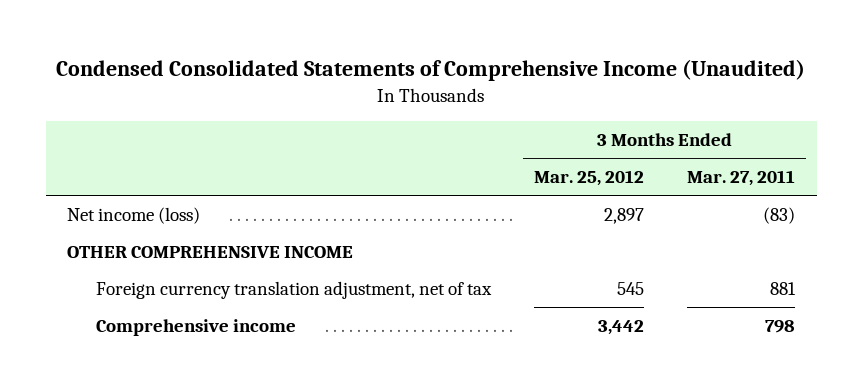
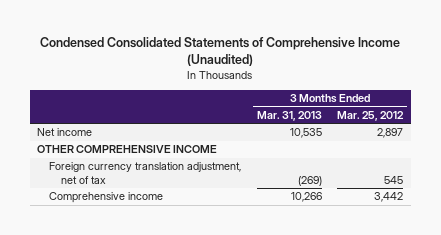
- | 3 Months Ended Mar. 25, 2012 | 3 Months Ended Mar. 27, 2011
+ | 3 Months Ended Mar. 31, 2013 | 3 Months Ended Mar. 25, 2012
- Net income (loss) | 2,897 | (83)
+ Net income | 10,535 | 2,897

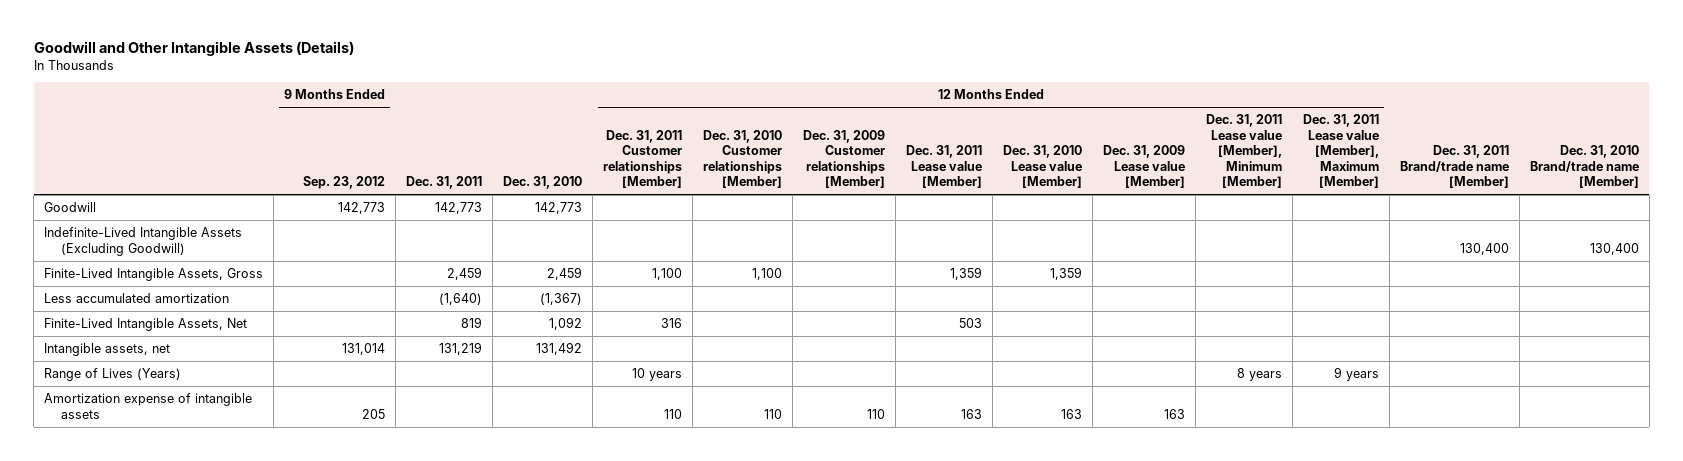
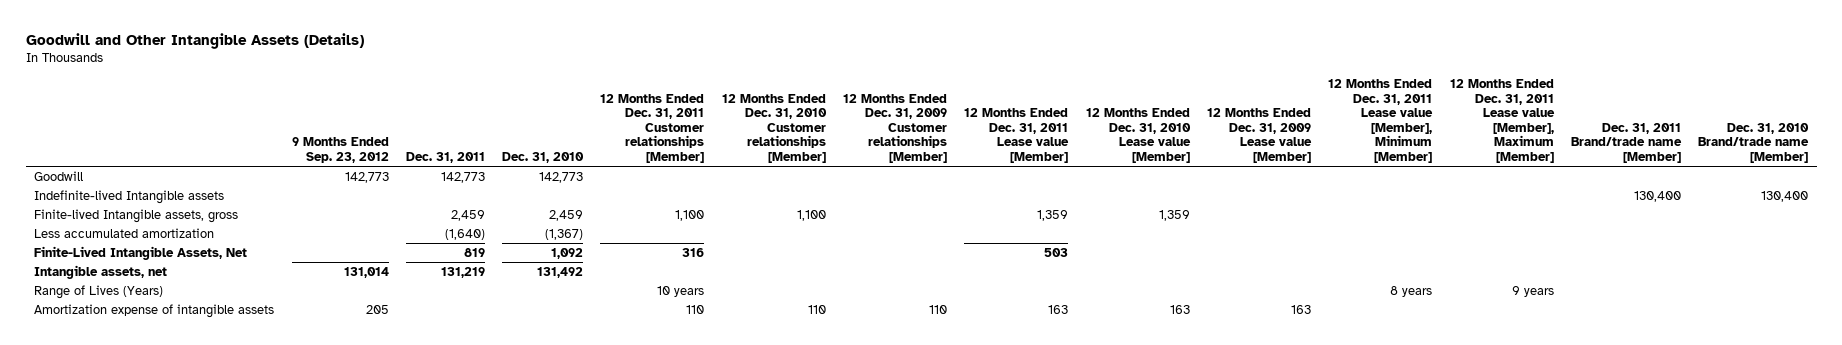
- Indefinite-Lived Intangible Assets (Excluding Goodwill) | | | | | | | | | | | | 130,400 | 130,400
- Finite-Lived Intangible Assets, Gross | | 2,459 | 2,459 | 1,100 | 1,100 | | 1,359 | 1,359 | | | | |
+ Indefinite-lived Intangible assets | | | | | | | | | | | | 130,400 | 130,400
+ Finite-lived Intangible assets, gross | | 2,459 | 2,459 | 1,100 | 1,100 | | 1,359 | 1,359 | | | | |

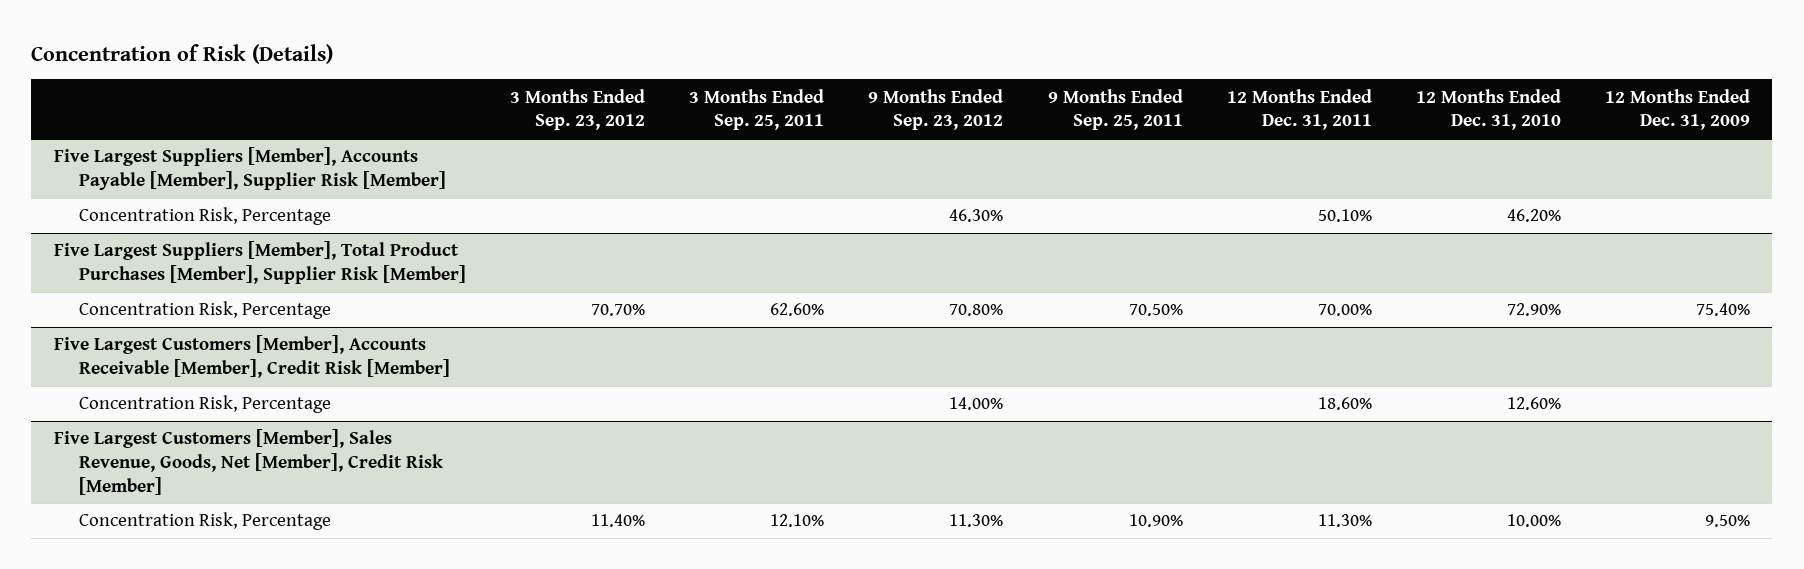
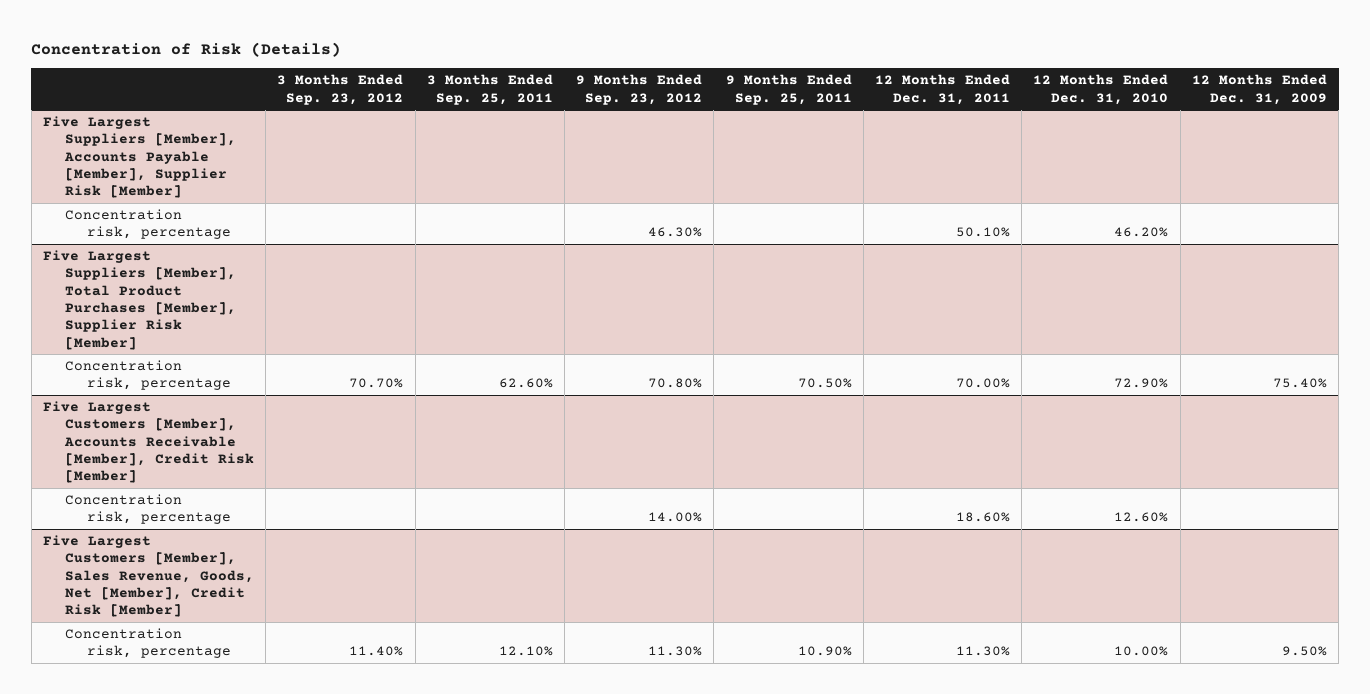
@ Five Largest Suppliers [Member], Accounts Payable [Member], Supplier Risk [Member]
- Concentration Risk, Percentage | | | 46.30% | | 50.10% | 46.20% |
+ Concentration risk, percentage | | | 46.30% | | 50.10% | 46.20% |
@ Five Largest Suppliers [Member], Total Product Purchases [Member], Supplier Risk [Member]
- Concentration Risk, Percentage | 70.70% | 62.60% | 70.80% | 70.50% | 70.00% | 72.90% | 75.40%
+ Concentration risk, percentage | 70.70% | 62.60% | 70.80% | 70.50% | 70.00% | 72.90% | 75.40%
@ Five Largest Customers [Member], Accounts Receivable [Member], Credit Risk [Member]
- Concentration Risk, Percentage | | | 14.00% | | 18.60% | 12.60% |
+ Concentration risk, percentage | | | 14.00% | | 18.60% | 12.60% |
@ Five Largest Customers [Member], Sales Revenue, Goods, Net [Member], Credit Risk [Member]
- Concentration Risk, Percentage | 11.40% | 12.10% | 11.30% | 10.90% | 11.30% | 10.00% | 9.50%
+ Concentration risk, percentage | 11.40% | 12.10% | 11.30% | 10.90% | 11.30% | 10.00% | 9.50%

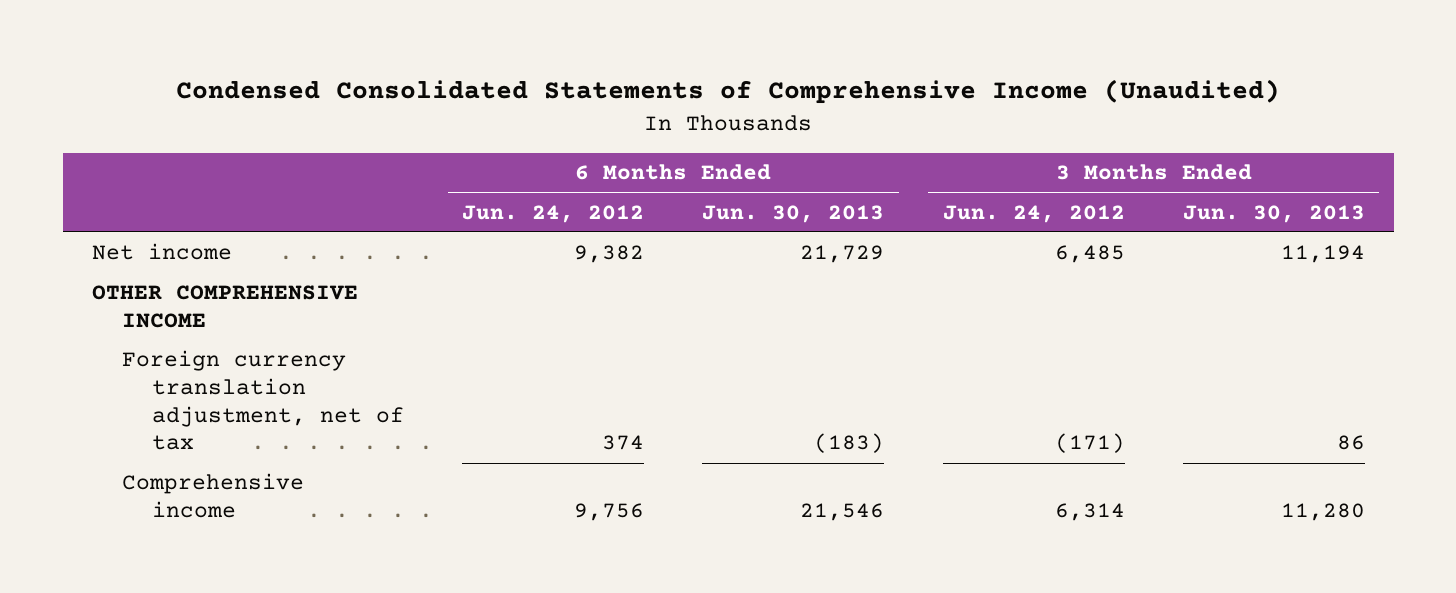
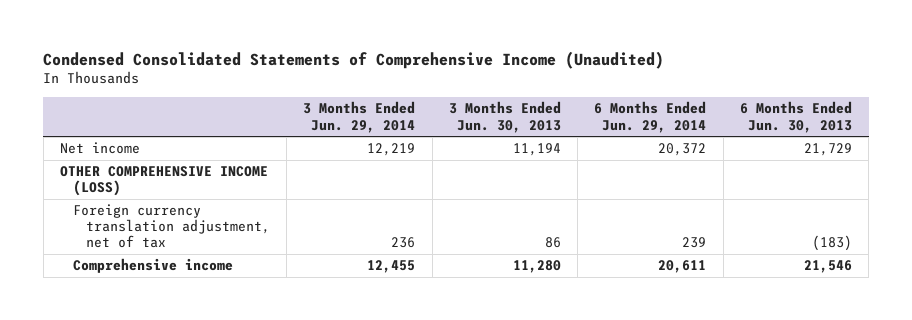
- | 6 Months Ended Jun. 24, 2012 | 6 Months Ended Jun. 30, 2013 | 3 Months Ended Jun. 24, 2012 | 3 Months Ended Jun. 30, 2013
+ | 3 Months Ended Jun. 29, 2014 | 3 Months Ended Jun. 30, 2013 | 6 Months Ended Jun. 29, 2014 | 6 Months Ended Jun. 30, 2013
- OTHER COMPREHENSIVE INCOME
+ OTHER COMPREHENSIVE INCOME (LOSS)

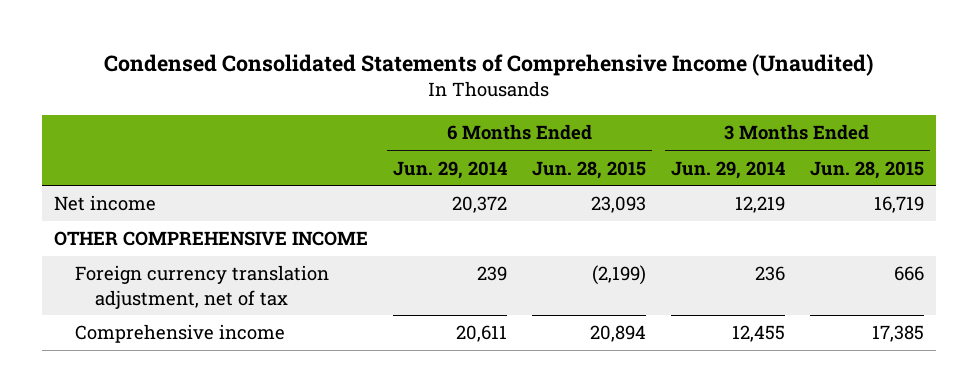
- | 3 Months Ended Jun. 29, 2014 | 3 Months Ended Jun. 30, 2013 | 6 Months Ended Jun. 29, 2014 | 6 Months Ended Jun. 30, 2013
+ | 6 Months Ended Jun. 29, 2014 | 6 Months Ended Jun. 28, 2015 | 3 Months Ended Jun. 29, 2014 | 3 Months Ended Jun. 28, 2015
- OTHER COMPREHENSIVE INCOME (LOSS)
+ OTHER COMPREHENSIVE INCOME

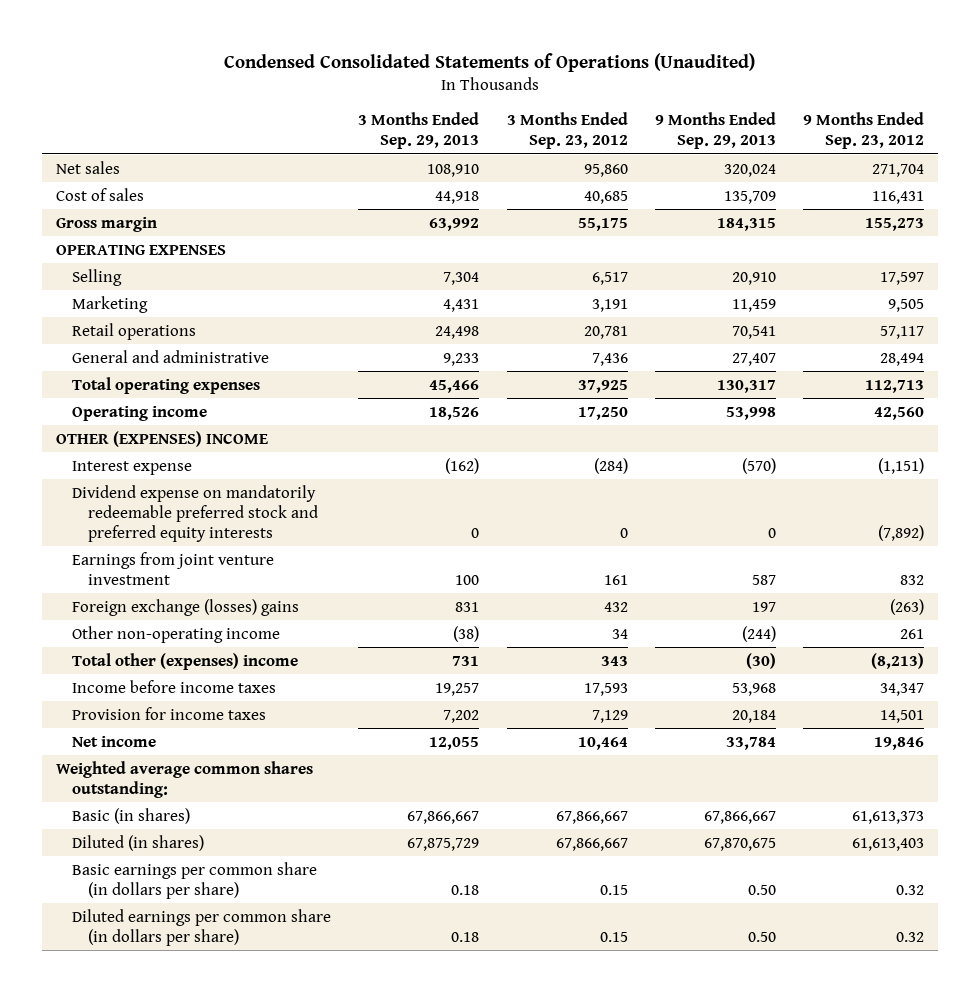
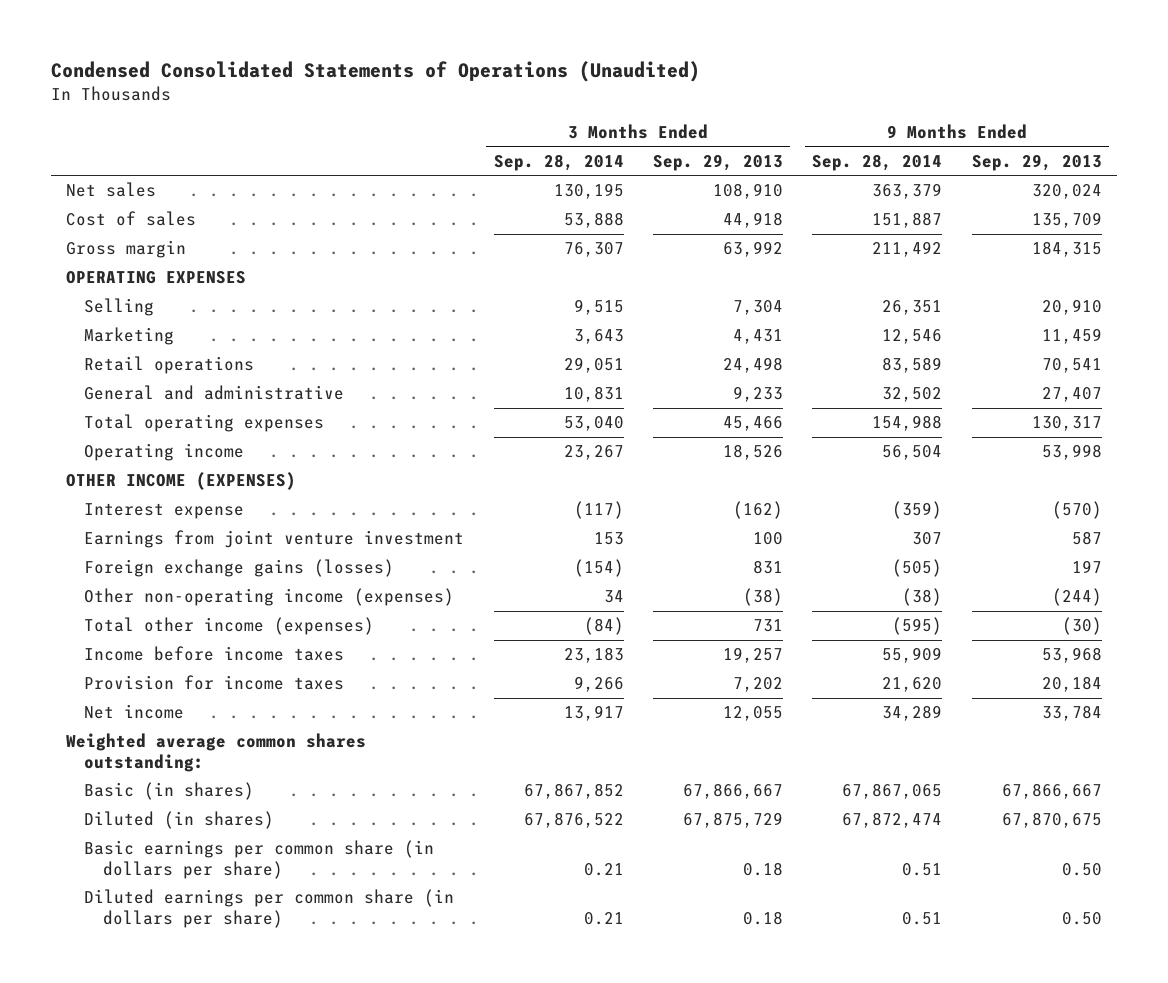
- | 3 Months Ended Sep. 29, 2013 | 3 Months Ended Sep. 23, 2012 | 9 Months Ended Sep. 29, 2013 | 9 Months Ended Sep. 23, 2012
+ | 3 Months Ended Sep. 28, 2014 | 3 Months Ended Sep. 29, 2013 | 9 Months Ended Sep. 28, 2014 | 9 Months Ended Sep. 29, 2013
- OTHER (EXPENSES) INCOME
+ OTHER INCOME (EXPENSES)
- Dividend expense on mandatorily redeemable preferred stock and preferred equity interests | 0 | 0 | 0 | (7,892)
- Foreign exchange (losses) gains | 831 | 432 | 197 | (263)
- Other non-operating income | (38) | 34 | (244) | 261
- Total other (expenses) income | 731 | 343 | (30) | (8,213)
+ Foreign exchange gains (losses) | (154) | 831 | (505) | 197
+ Other non-operating income (expenses) | 34 | (38) | (38) | (244)
+ Total other income (expenses) | (84) | 731 | (595) | (30)

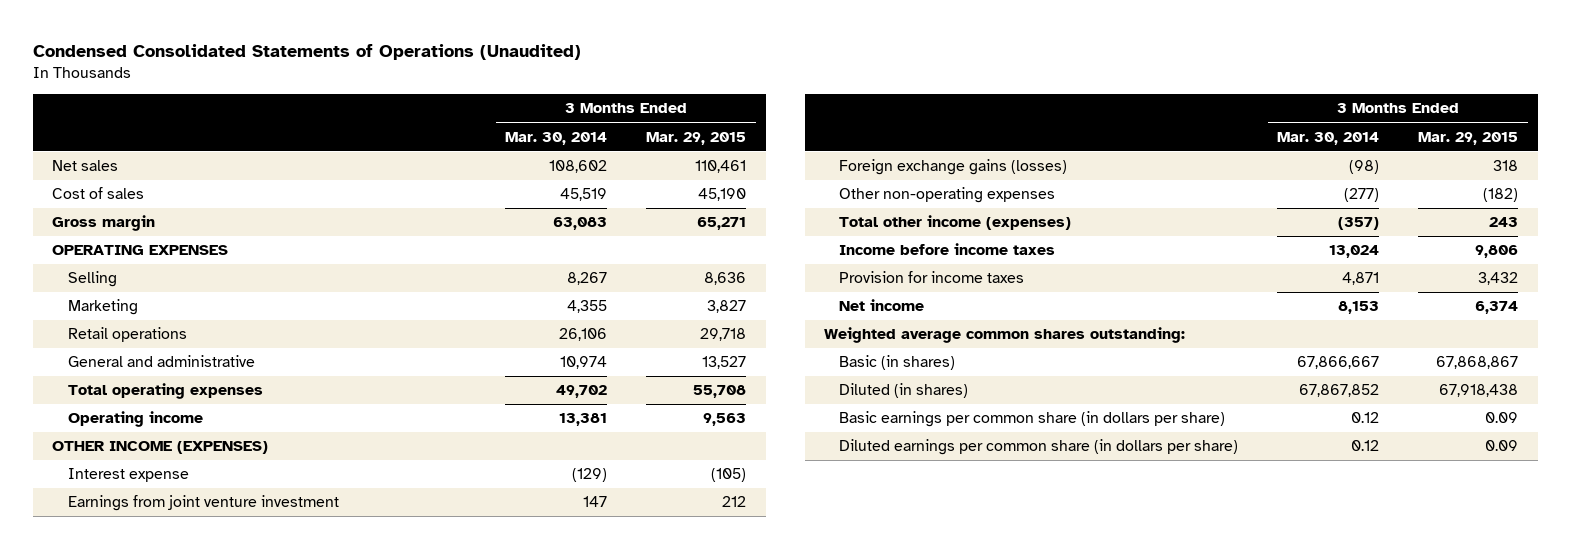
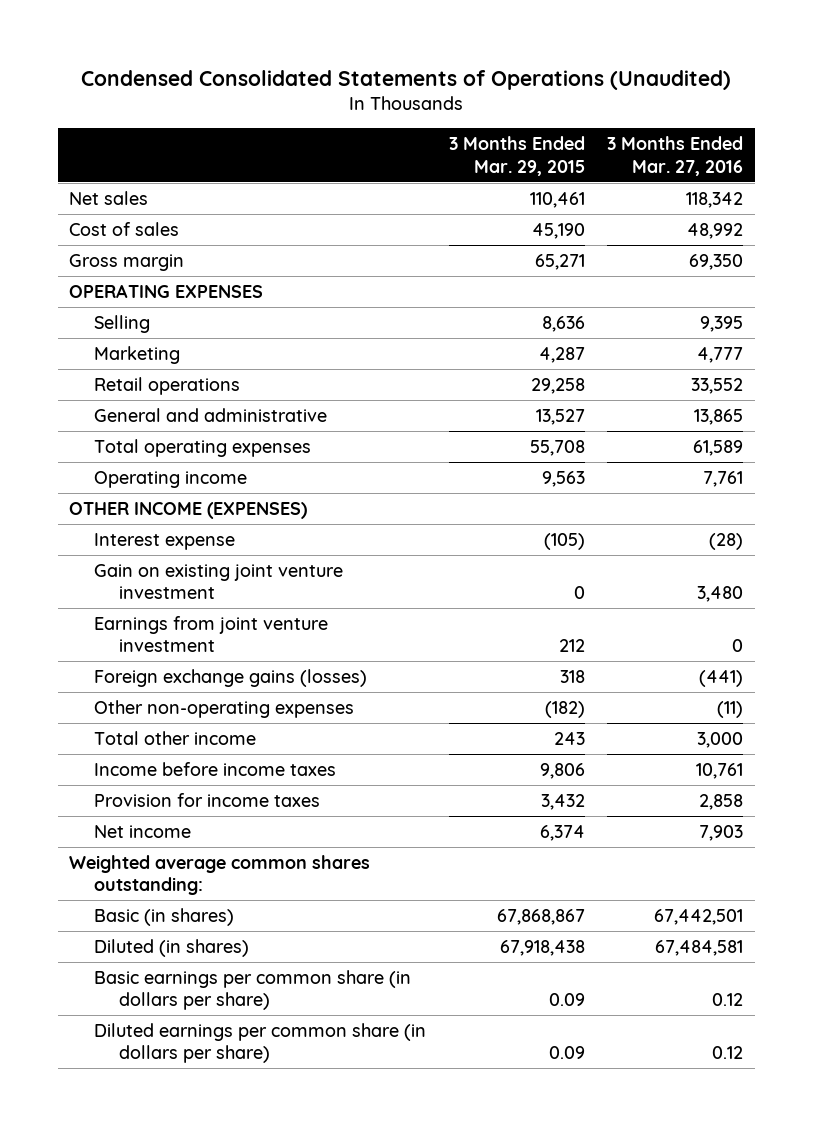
- | 3 Months Ended Mar. 30, 2014 | 3 Months Ended Mar. 29, 2015
+ | 3 Months Ended Mar. 29, 2015 | 3 Months Ended Mar. 27, 2016
- Marketing | 4,355 | 3,827
- Retail operations | 26,106 | 29,718
+ Marketing | 4,287 | 4,777
+ Retail operations | 29,258 | 33,552
+ Gain on existing joint venture investment | 0 | 3,480
- Total other income (expenses) | (357) | 243
+ Total other income | 243 | 3,000

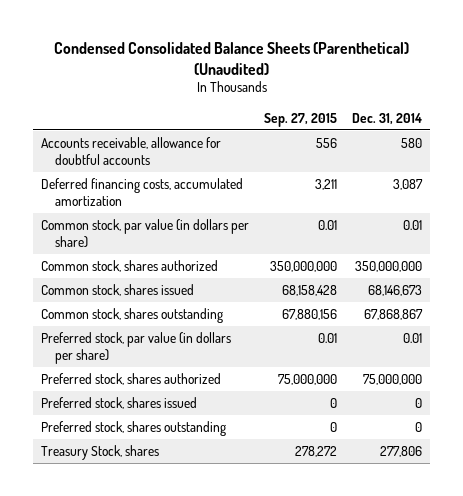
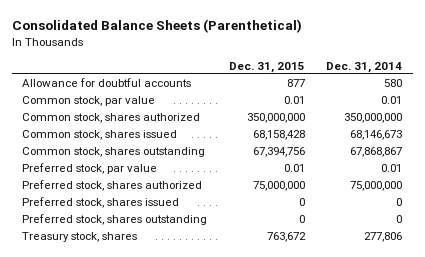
- Condensed Consolidated Balance Sheets (Parenthetical) (Unaudited)
+ Consolidated Balance Sheets (Parenthetical)
- | Sep. 27, 2015 | Dec. 31, 2014
+ | Dec. 31, 2015 | Dec. 31, 2014
- Accounts receivable, allowance for doubtful accounts | 556 | 580
- Deferred financing costs, accumulated amortization | 3,211 | 3,087
- Common stock, par value (in dollars per share) | 0.01 | 0.01
+ Allowance for doubtful accounts | 877 | 580
+ Common stock, par value | 0.01 | 0.01
- Preferred stock, par value (in dollars per share) | 0.01 | 0.01
+ Preferred stock, par value | 0.01 | 0.01
- Treasury Stock, shares | 278,272 | 277,806
+ Treasury stock, shares | 763,672 | 277,806

